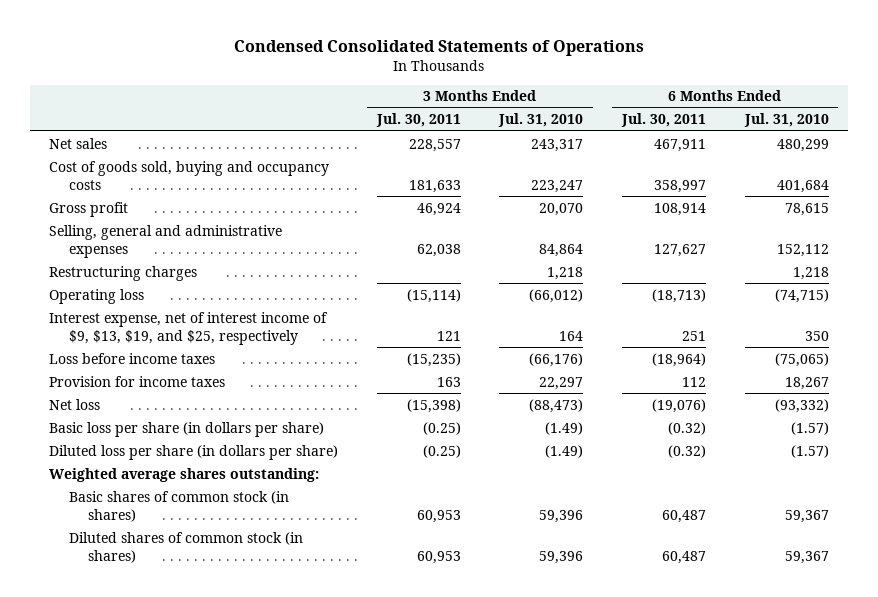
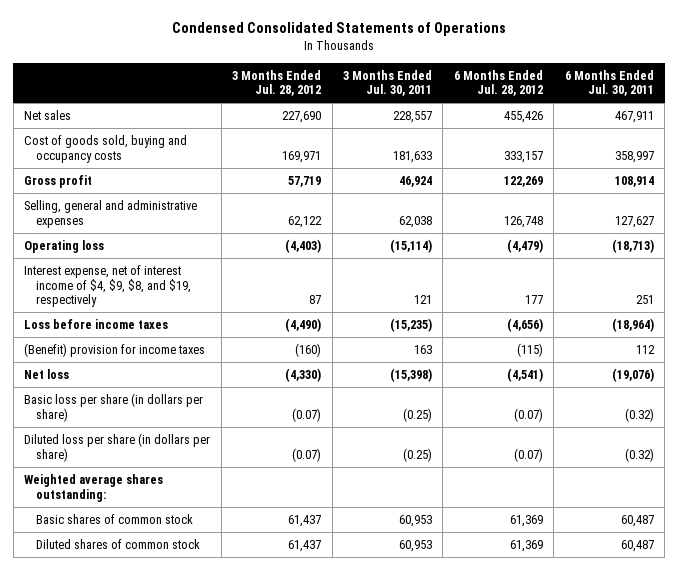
- | 3 Months Ended Jul. 30, 2011 | 3 Months Ended Jul. 31, 2010 | 6 Months Ended Jul. 30, 2011 | 6 Months Ended Jul. 31, 2010
+ | 3 Months Ended Jul. 28, 2012 | 3 Months Ended Jul. 30, 2011 | 6 Months Ended Jul. 28, 2012 | 6 Months Ended Jul. 30, 2011
- Restructuring charges | | 1,218 | | 1,218
- Interest expense, net of interest income of $9, $13, $19, and $25, respectively | 121 | 164 | 251 | 350
+ Interest expense, net of interest income of $4, $9, $8, and $19, respectively | 87 | 121 | 177 | 251
- Provision for income taxes | 163 | 22,297 | 112 | 18,267
+ (Benefit) provision for income taxes | (160) | 163 | (115) | 112
- Basic shares of common stock (in shares) | 60,953 | 59,396 | 60,487 | 59,367
- Diluted shares of common stock (in shares) | 60,953 | 59,396 | 60,487 | 59,367
+ Basic shares of common stock | 61,437 | 60,953 | 61,369 | 60,487
+ Diluted shares of common stock | 61,437 | 60,953 | 61,369 | 60,487

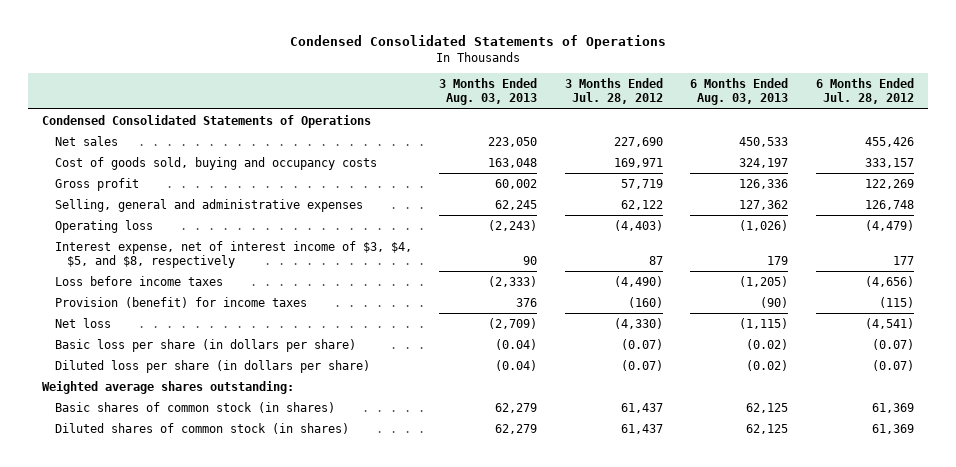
- | 3 Months Ended Jul. 28, 2012 | 3 Months Ended Jul. 30, 2011 | 6 Months Ended Jul. 28, 2012 | 6 Months Ended Jul. 30, 2011
+ | 3 Months Ended Aug. 03, 2013 | 3 Months Ended Jul. 28, 2012 | 6 Months Ended Aug. 03, 2013 | 6 Months Ended Jul. 28, 2012
+ Condensed Consolidated Statements of Operations
- Interest expense, net of interest income of $4, $9, $8, and $19, respectively | 87 | 121 | 177 | 251
+ Interest expense, net of interest income of $3, $4, $5, and $8, respectively | 90 | 87 | 179 | 177
- (Benefit) provision for income taxes | (160) | 163 | (115) | 112
+ Provision (benefit) for income taxes | 376 | (160) | (90) | (115)
- Basic shares of common stock | 61,437 | 60,953 | 61,369 | 60,487
- Diluted shares of common stock | 61,437 | 60,953 | 61,369 | 60,487
+ Basic shares of common stock (in shares) | 62,279 | 61,437 | 62,125 | 61,369
+ Diluted shares of common stock (in shares) | 62,279 | 61,437 | 62,125 | 61,369

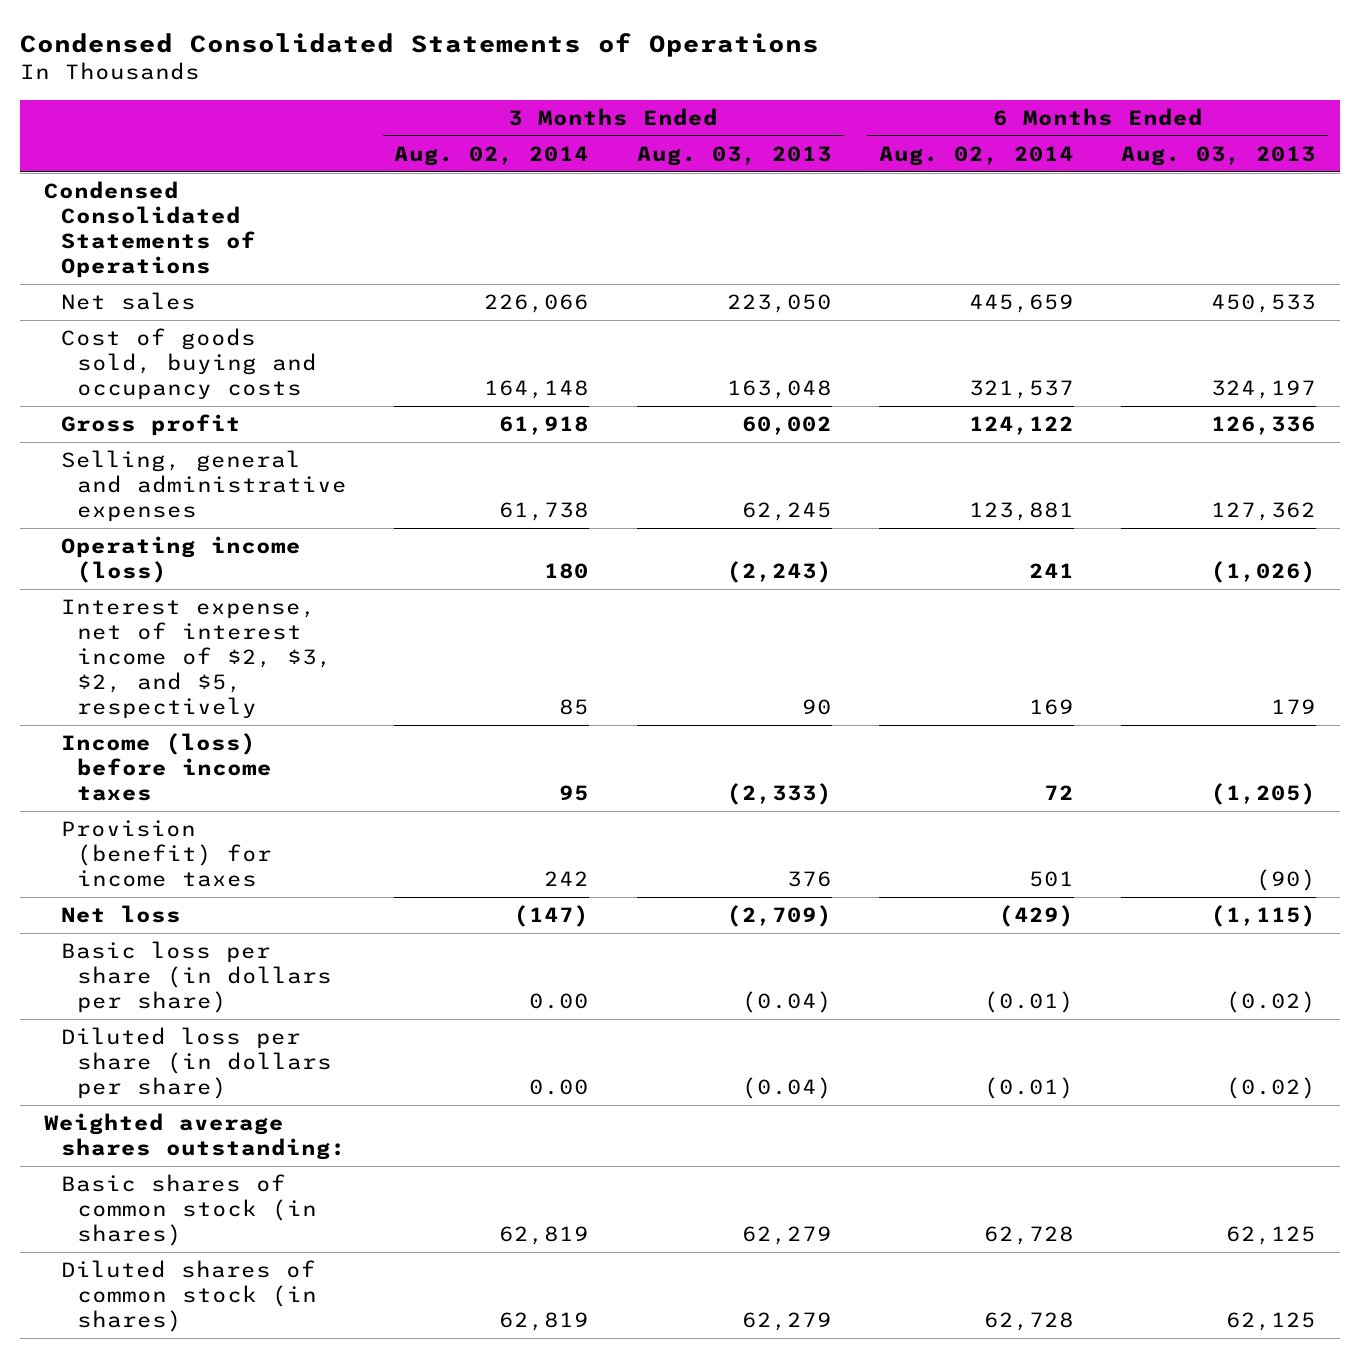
- | 3 Months Ended Aug. 03, 2013 | 3 Months Ended Jul. 28, 2012 | 6 Months Ended Aug. 03, 2013 | 6 Months Ended Jul. 28, 2012
+ | 3 Months Ended Aug. 02, 2014 | 3 Months Ended Aug. 03, 2013 | 6 Months Ended Aug. 02, 2014 | 6 Months Ended Aug. 03, 2013
- Operating loss | (2,243) | (4,403) | (1,026) | (4,479)
- Interest expense, net of interest income of $3, $4, $5, and $8, respectively | 90 | 87 | 179 | 177
- Loss before income taxes | (2,333) | (4,490) | (1,205) | (4,656)
+ Operating income (loss) | 180 | (2,243) | 241 | (1,026)
+ Interest expense, net of interest income of $2, $3, $2, and $5, respectively | 85 | 90 | 169 | 179
+ Income (loss) before income taxes | 95 | (2,333) | 72 | (1,205)

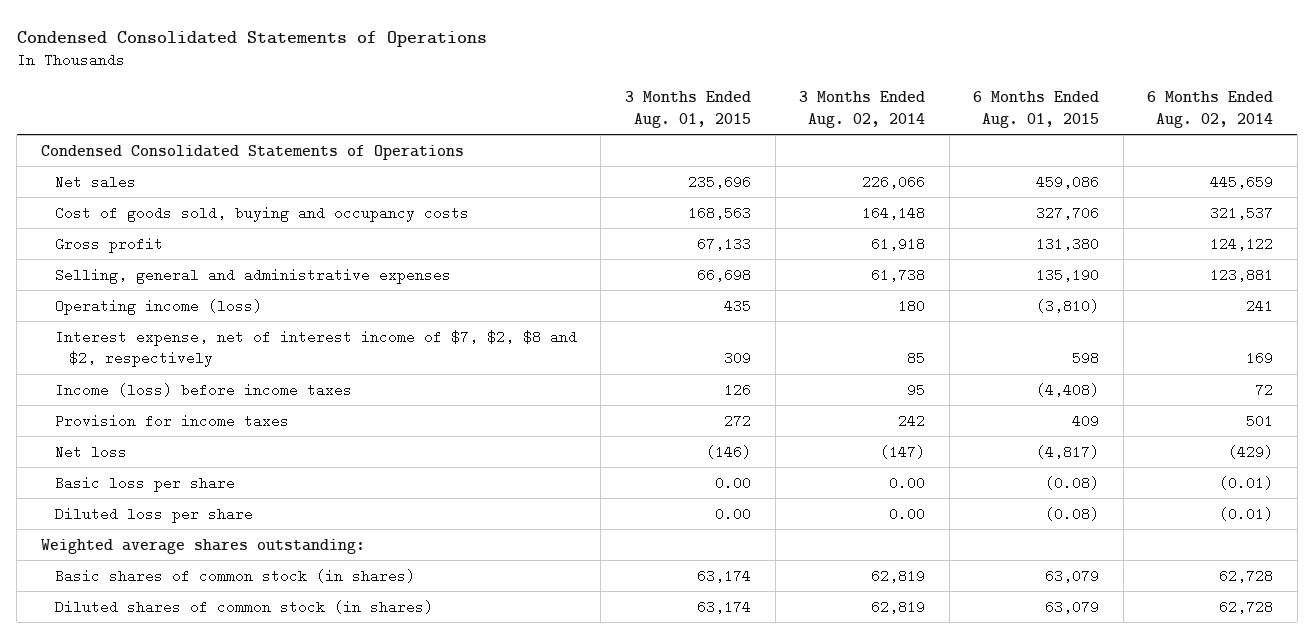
- | 3 Months Ended Aug. 02, 2014 | 3 Months Ended Aug. 03, 2013 | 6 Months Ended Aug. 02, 2014 | 6 Months Ended Aug. 03, 2013
+ | 3 Months Ended Aug. 01, 2015 | 3 Months Ended Aug. 02, 2014 | 6 Months Ended Aug. 01, 2015 | 6 Months Ended Aug. 02, 2014
- Interest expense, net of interest income of $2, $3, $2, and $5, respectively | 85 | 90 | 169 | 179
+ Interest expense, net of interest income of $7, $2, $8 and $2, respectively | 309 | 85 | 598 | 169
- Provision (benefit) for income taxes | 242 | 376 | 501 | (90)
+ Provision for income taxes | 272 | 242 | 409 | 501
- Basic loss per share (in dollars per share) | 0.00 | (0.04) | (0.01) | (0.02)
- Diluted loss per share (in dollars per share) | 0.00 | (0.04) | (0.01) | (0.02)
+ Basic loss per share | 0.00 | 0.00 | (0.08) | (0.01)
+ Diluted loss per share | 0.00 | 0.00 | (0.08) | (0.01)

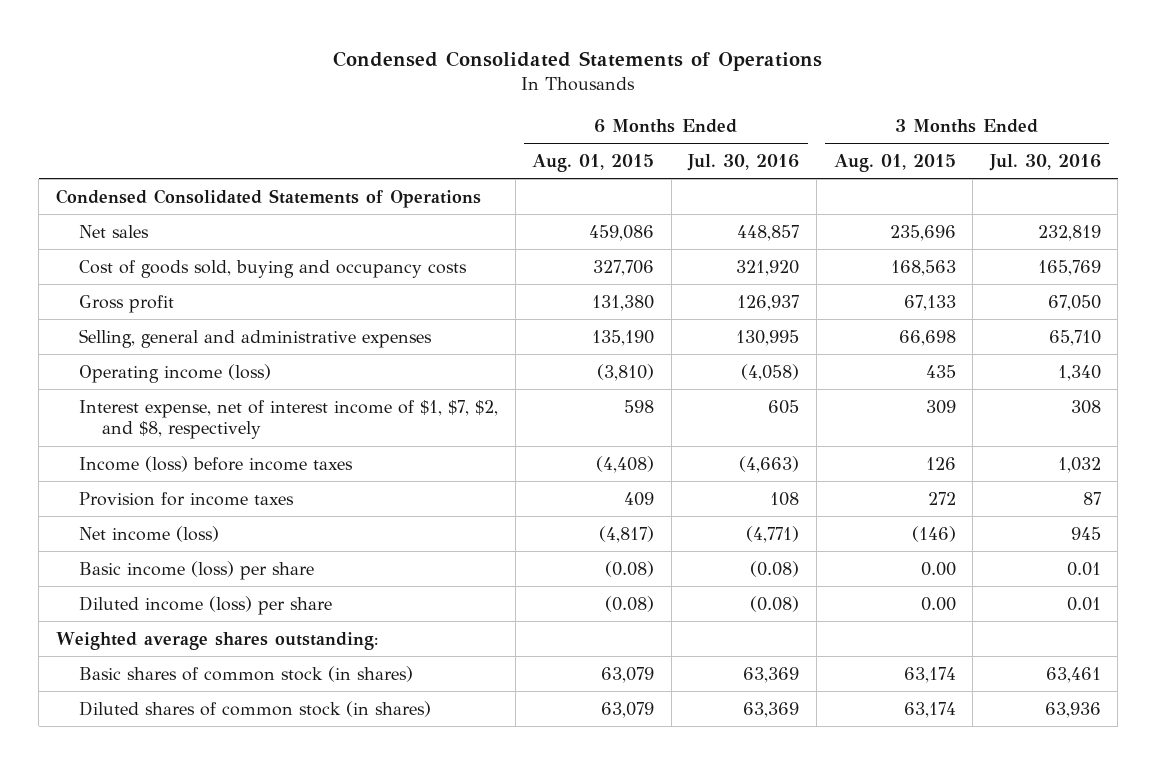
- | 3 Months Ended Aug. 01, 2015 | 3 Months Ended Aug. 02, 2014 | 6 Months Ended Aug. 01, 2015 | 6 Months Ended Aug. 02, 2014
+ | 6 Months Ended Aug. 01, 2015 | 6 Months Ended Jul. 30, 2016 | 3 Months Ended Aug. 01, 2015 | 3 Months Ended Jul. 30, 2016
- Interest expense, net of interest income of $7, $2, $8 and $2, respectively | 309 | 85 | 598 | 169
+ Interest expense, net of interest income of $1, $7, $2, and $8, respectively | 598 | 605 | 309 | 308
- Net loss | (146) | (147) | (4,817) | (429)
- Basic loss per share | 0.00 | 0.00 | (0.08) | (0.01)
- Diluted loss per share | 0.00 | 0.00 | (0.08) | (0.01)
+ Net income (loss) | (4,817) | (4,771) | (146) | 945
+ Basic income (loss) per share | (0.08) | (0.08) | 0.00 | 0.01
+ Diluted income (loss) per share | (0.08) | (0.08) | 0.00 | 0.01

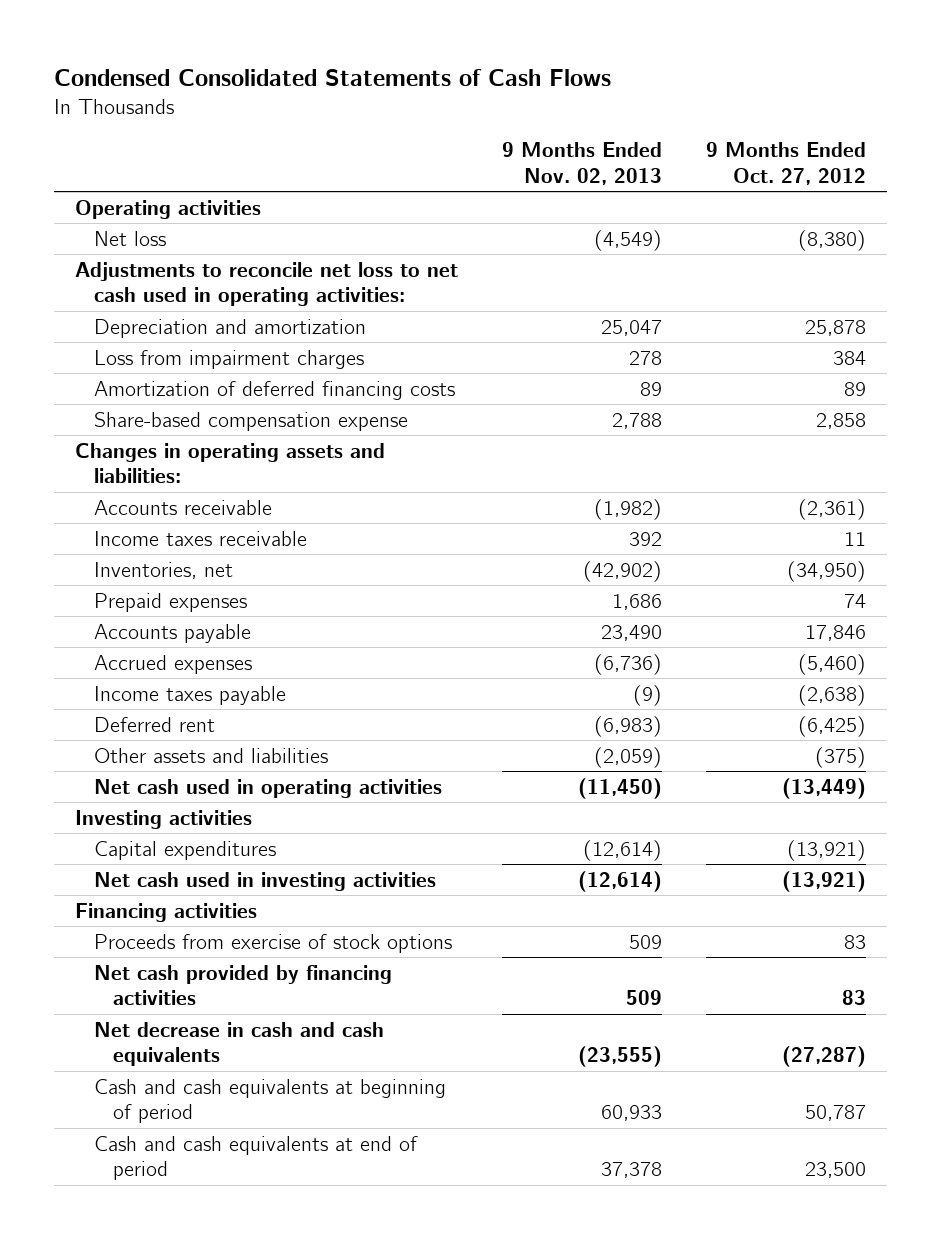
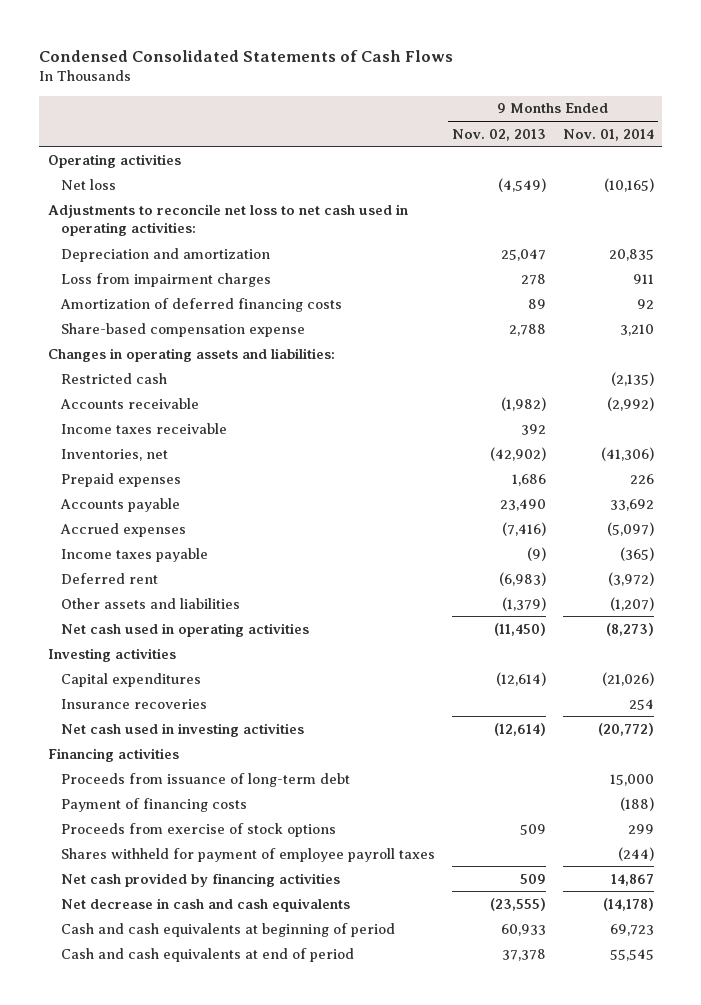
- | 9 Months Ended Nov. 02, 2013 | 9 Months Ended Oct. 27, 2012
+ | 9 Months Ended Nov. 02, 2013 | 9 Months Ended Nov. 01, 2014
+ Restricted cash | | (2,135)
- Accrued expenses | (6,736) | (5,460)
+ Accrued expenses | (7,416) | (5,097)
- Other assets and liabilities | (2,059) | (375)
+ Other assets and liabilities | (1,379) | (1,207)
+ Insurance recoveries | | 254
+ Proceeds from issuance of long-term debt | | 15,000
+ Payment of financing costs | | (188)
+ Shares withheld for payment of employee payroll taxes | | (244)

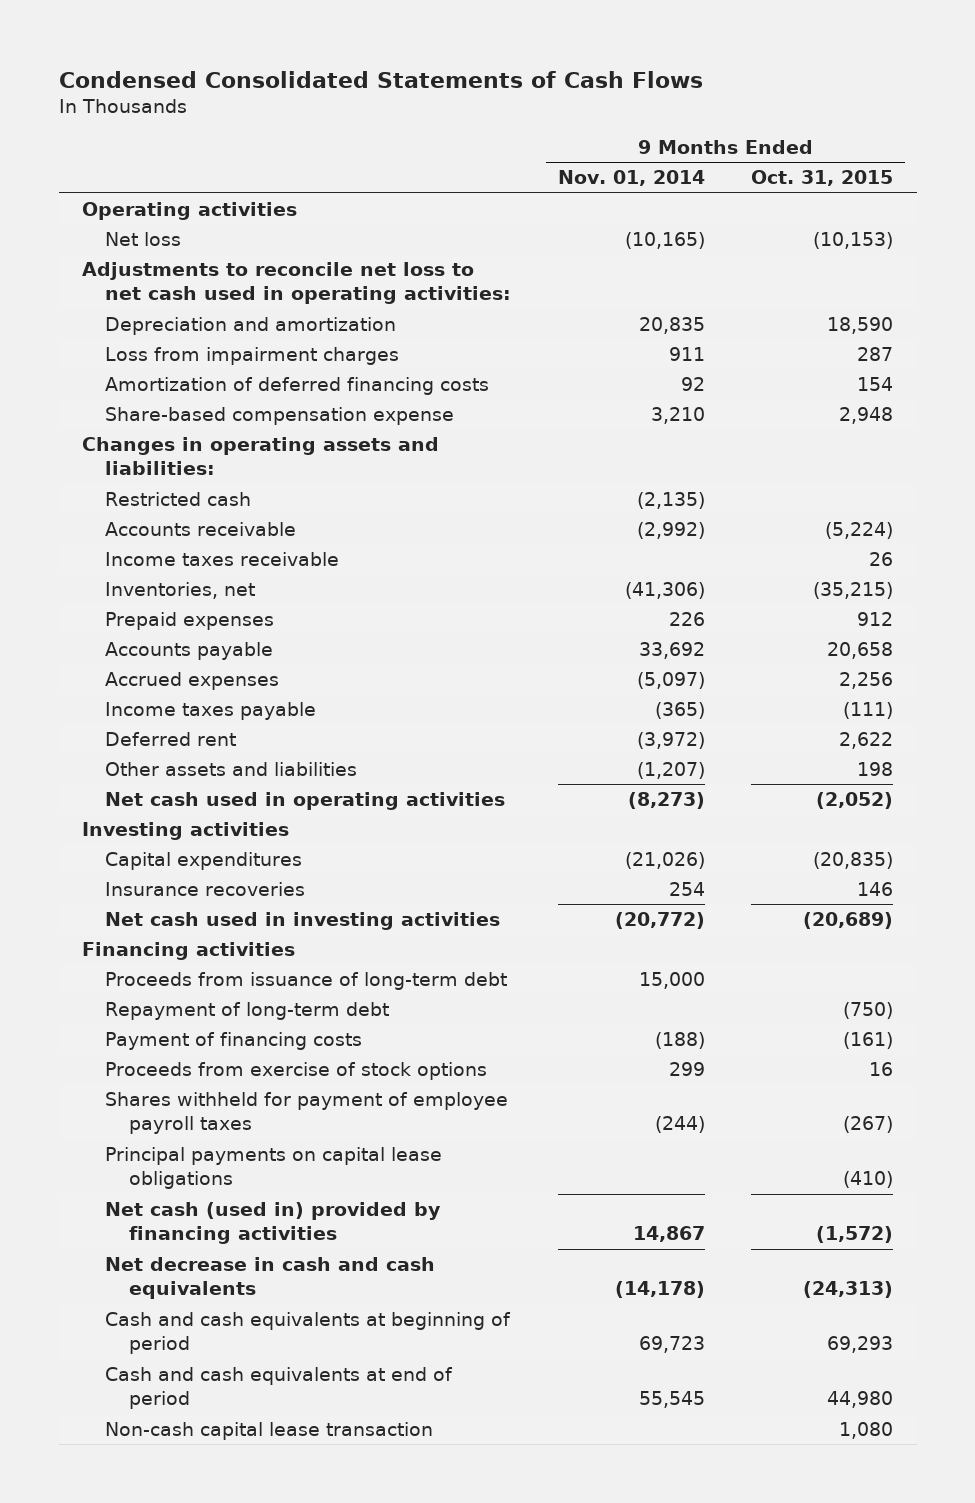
- | 9 Months Ended Nov. 02, 2013 | 9 Months Ended Nov. 01, 2014
+ | 9 Months Ended Nov. 01, 2014 | 9 Months Ended Oct. 31, 2015
+ Repayment of long-term debt | | (750)
- Net cash provided by financing activities | 509 | 14,867
+ Principal payments on capital lease obligations | | (410)
+ Net cash (used in) provided by financing activities | 14,867 | (1,572)
+ Non-cash capital lease transaction | | 1,080

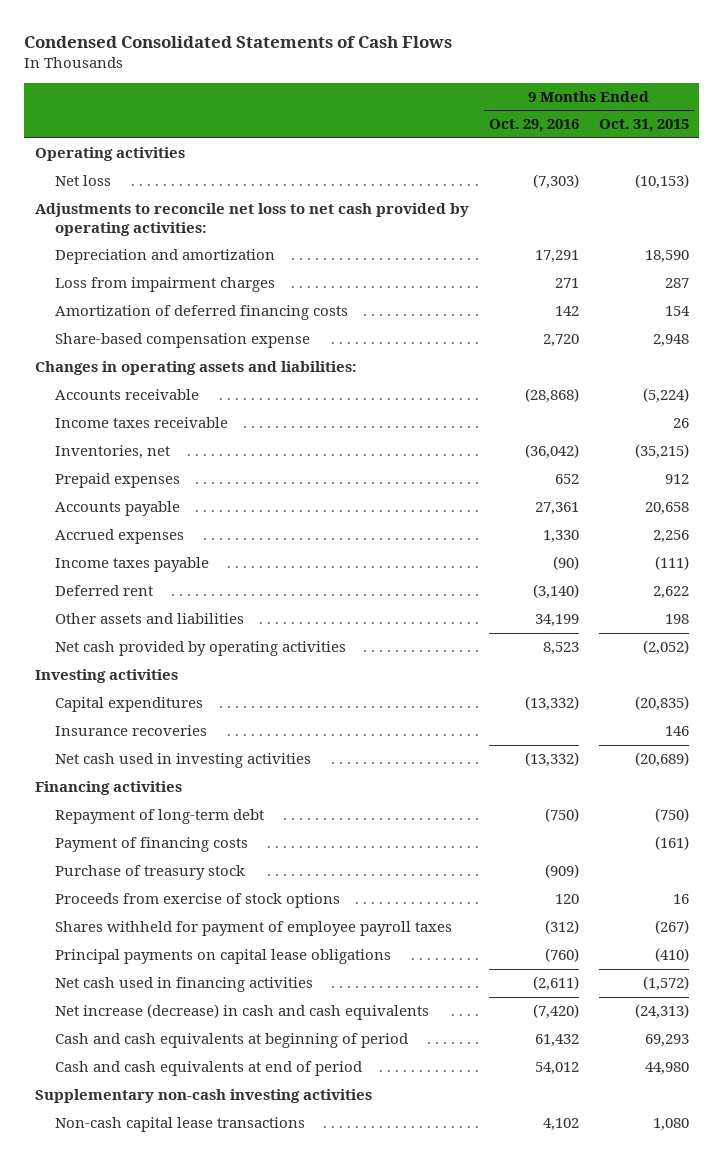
- | 9 Months Ended Nov. 01, 2014 | 9 Months Ended Oct. 31, 2015
+ | 9 Months Ended Oct. 29, 2016 | 9 Months Ended Oct. 31, 2015
- Adjustments to reconcile net loss to net cash used in operating activities:
+ Adjustments to reconcile net loss to net cash provided by operating activities:
- Restricted cash | (2,135) |
- Net cash used in operating activities | (8,273) | (2,052)
+ Net cash provided by operating activities | 8,523 | (2,052)
- Proceeds from issuance of long-term debt | 15,000 |
+ Purchase of treasury stock | (909) |
- Net cash (used in) provided by financing activities | 14,867 | (1,572)
- Net decrease in cash and cash equivalents | (14,178) | (24,313)
+ Net cash used in financing activities | (2,611) | (1,572)
+ Net increase (decrease) in cash and cash equivalents | (7,420) | (24,313)
- Non-cash capital lease transaction | | 1,080
+ Supplementary non-cash investing activities
+ Non-cash capital lease transactions | 4,102 | 1,080

